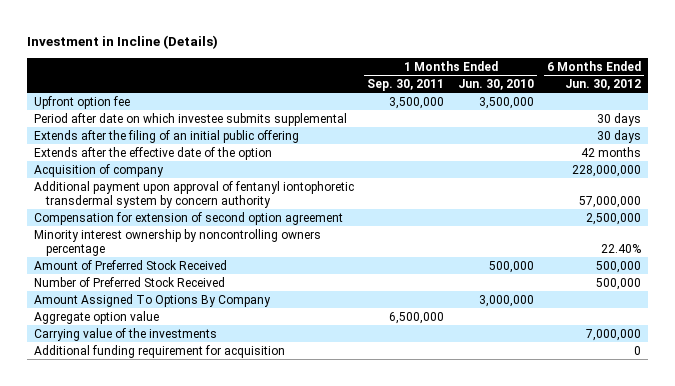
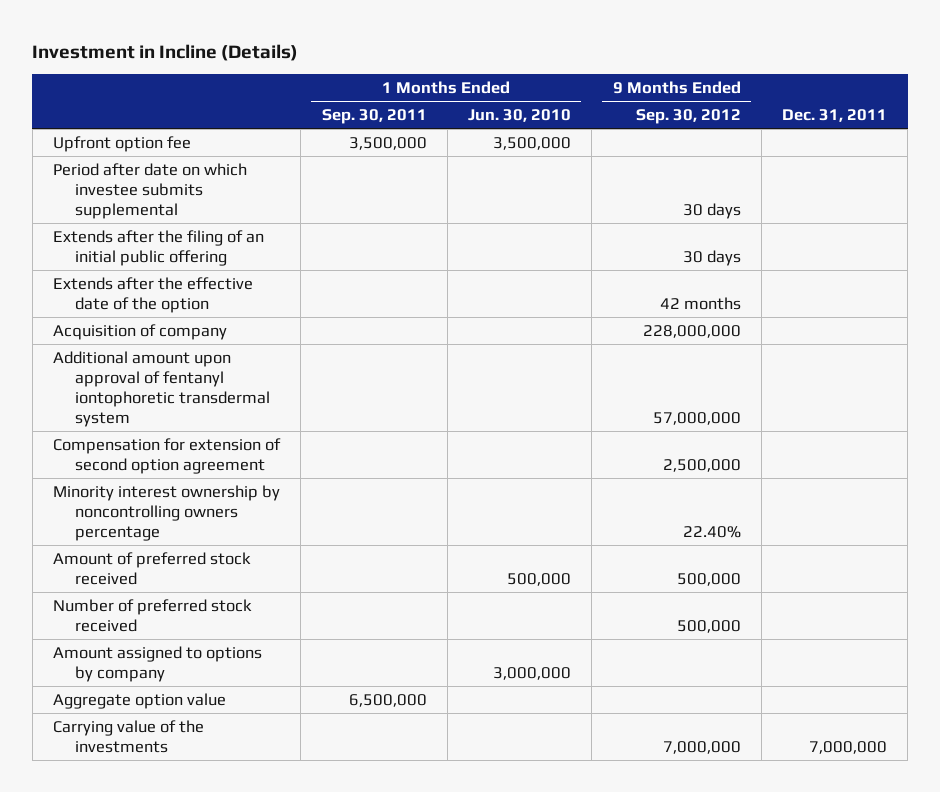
- | 1 Months Ended Sep. 30, 2011 | 1 Months Ended Jun. 30, 2010 | 6 Months Ended Jun. 30, 2012
+ | 1 Months Ended Sep. 30, 2011 | 1 Months Ended Jun. 30, 2010 | 9 Months Ended Sep. 30, 2012 | Dec. 31, 2011
- Additional payment upon approval of fentanyl iontophoretic transdermal system by concern authority | | | 57,000,000
+ Additional amount upon approval of fentanyl iontophoretic transdermal system | | | 57,000,000 |
- Amount of Preferred Stock Received | | 500,000 | 500,000
- Number of Preferred Stock Received | | | 500,000
- Amount Assigned To Options By Company | | 3,000,000 |
+ Amount of preferred stock received | | 500,000 | 500,000 |
+ Number of preferred stock received | | | 500,000 |
+ Amount assigned to options by company | | 3,000,000 | |
- Additional funding requirement for acquisition | | | 0

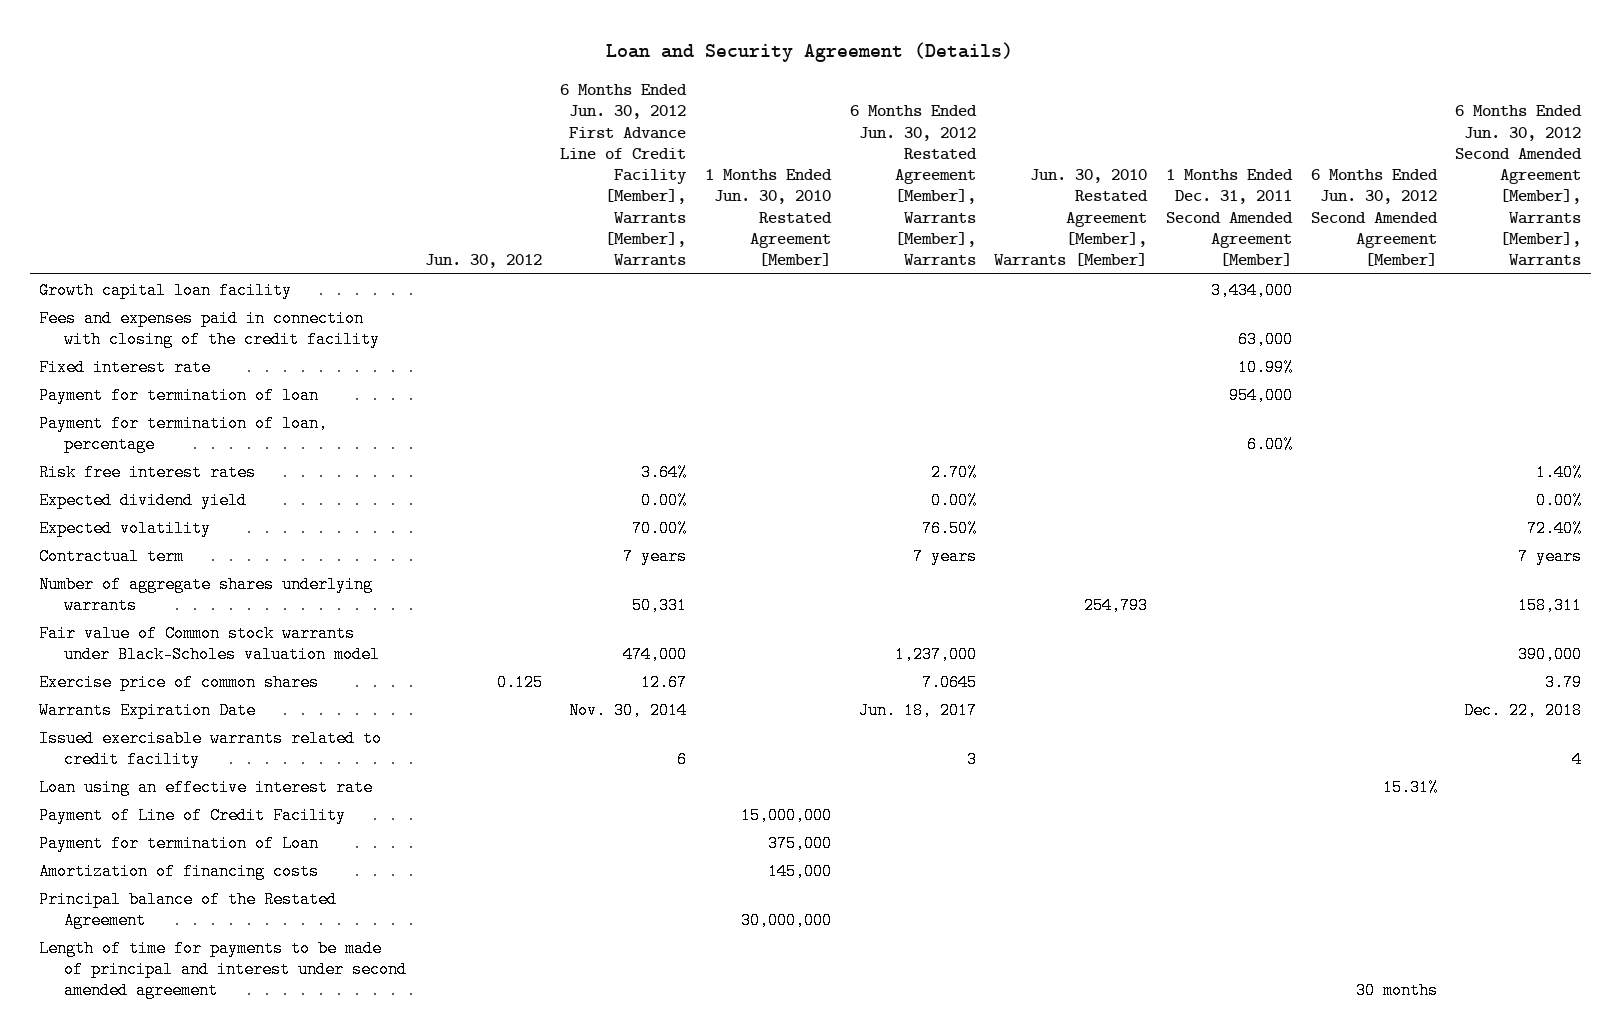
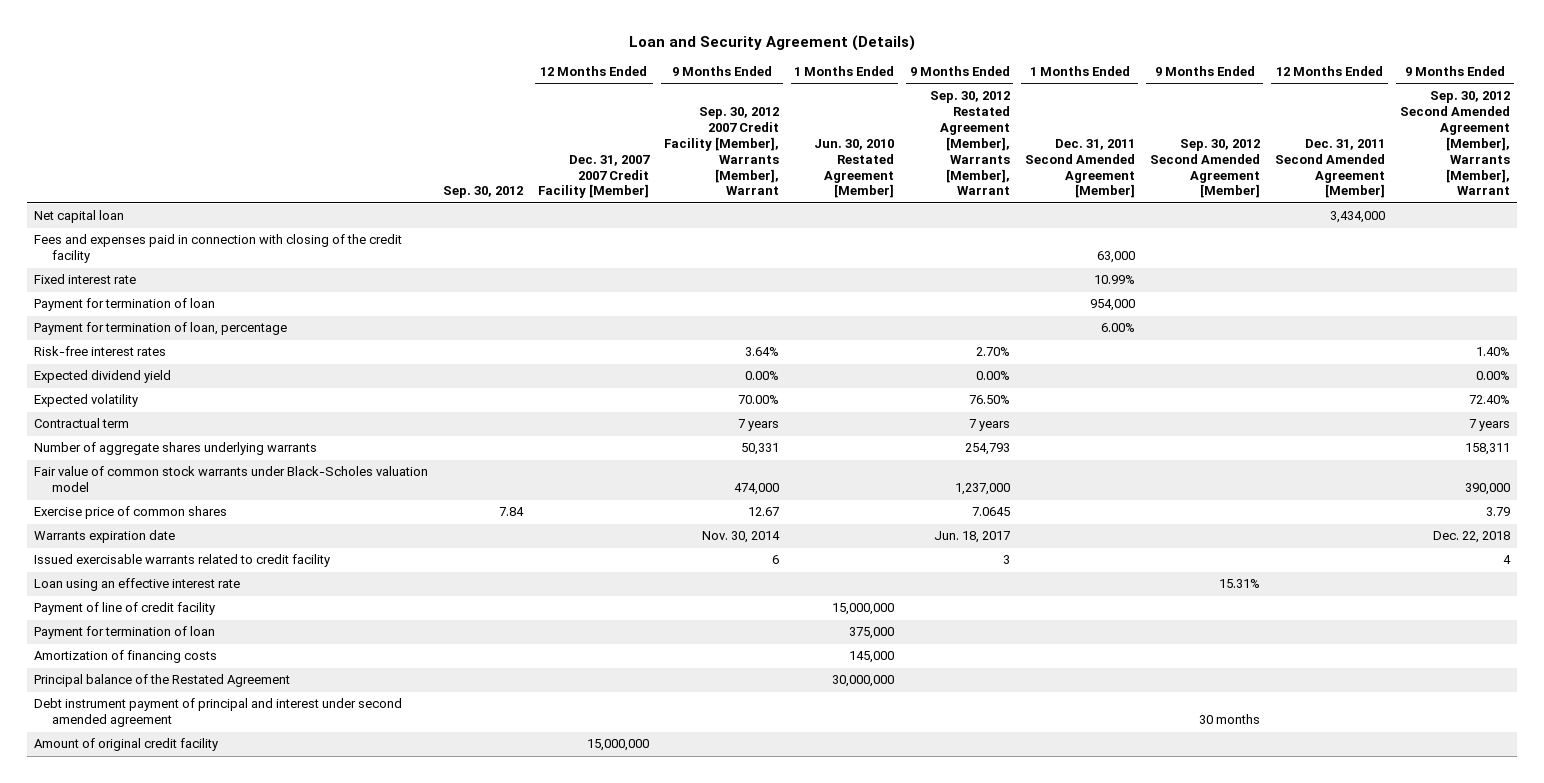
- | Jun. 30, 2012 | 6 Months Ended Jun. 30, 2012 First Advance Line of Credit Facility [Member], Warrants [Member], Warrants | 1 Months Ended Jun. 30, 2010 Restated Agreement [Member] | 6 Months Ended Jun. 30, 2012 Restated Agreement [Member], Warrants [Member], Warrants | Jun. 30, 2010 Restated Agreement [Member], Warrants [Member] | 1 Months Ended Dec. 31, 2011 Second Amended Agreement [Member] | 6 Months Ended Jun. 30, 2012 Second Amended Agreement [Member] | 6 Months Ended Jun. 30, 2012 Second Amended Agreement [Member], Warrants [Member], Warrants
+ | Sep. 30, 2012 | 12 Months Ended Dec. 31, 2007 2007 Credit Facility [Member] | 9 Months Ended Sep. 30, 2012 2007 Credit Facility [Member], Warrants [Member], Warrant | 1 Months Ended Jun. 30, 2010 Restated Agreement [Member] | 9 Months Ended Sep. 30, 2012 Restated Agreement [Member], Warrants [Member], Warrant | 1 Months Ended Dec. 31, 2011 Second Amended Agreement [Member] | 9 Months Ended Sep. 30, 2012 Second Amended Agreement [Member] | 12 Months Ended Dec. 31, 2011 Second Amended Agreement [Member] | 9 Months Ended Sep. 30, 2012 Second Amended Agreement [Member], Warrants [Member], Warrant
- Growth capital loan facility | | | | | | 3,434,000 | |
+ Net capital loan | | | | | | | | 3,434,000 |
- Risk free interest rates | | 3.64% | | 2.70% | | | | 1.40%
+ Risk-free interest rates | | | 3.64% | | 2.70% | | | | 1.40%
- Fair value of Common stock warrants under Black-Scholes valuation model | | 474,000 | | 1,237,000 | | | | 390,000
+ Fair value of common stock warrants under Black-Scholes valuation model | | | 474,000 | | 1,237,000 | | | | 390,000
- Warrants Expiration Date | | Nov. 30, 2014 | | Jun. 18, 2017 | | | | Dec. 22, 2018
+ Warrants expiration date | | | Nov. 30, 2014 | | Jun. 18, 2017 | | | | Dec. 22, 2018
- Payment of Line of Credit Facility | | | 15,000,000 | | | | |
- Payment for termination of Loan | | | 375,000 | | | | |
+ Payment of line of credit facility | | | | 15,000,000 | | | | |
+ Payment for termination of loan | | | | 375,000 | | | | |
- Length of time for payments to be made of principal and interest under second amended agreement | | | | | | | 30 months |
+ Debt instrument payment of principal and interest under second amended agreement | | | | | | | 30 months | |
+ Amount of original credit facility | | 15,000,000 | | | | | | |

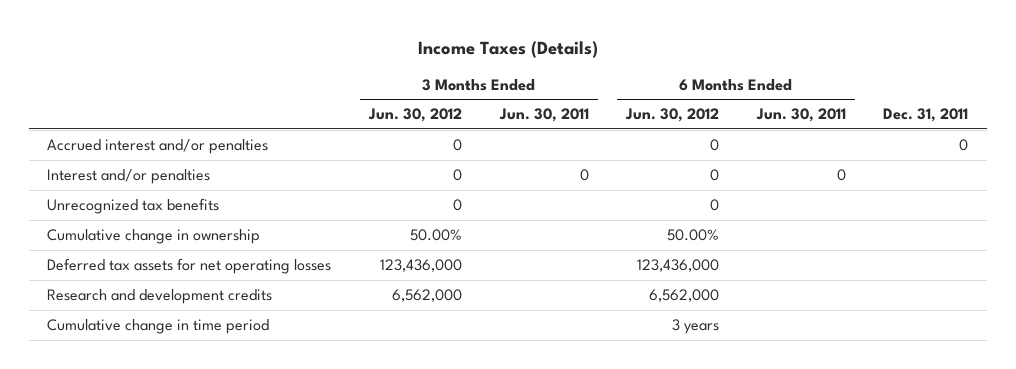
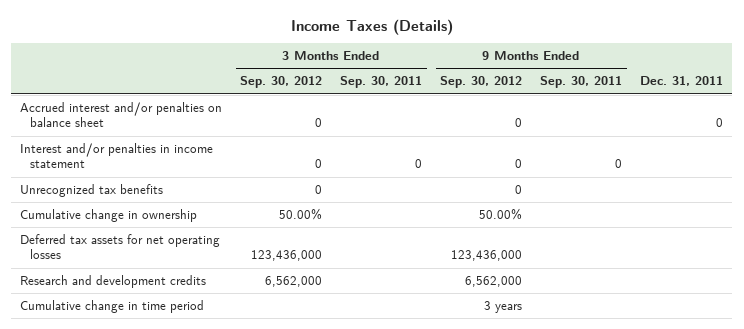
- | 3 Months Ended Jun. 30, 2012 | 3 Months Ended Jun. 30, 2011 | 6 Months Ended Jun. 30, 2012 | 6 Months Ended Jun. 30, 2011 | Dec. 31, 2011
+ | 3 Months Ended Sep. 30, 2012 | 3 Months Ended Sep. 30, 2011 | 9 Months Ended Sep. 30, 2012 | 9 Months Ended Sep. 30, 2011 | Dec. 31, 2011
- Accrued interest and/or penalties | 0 | | 0 | | 0
- Interest and/or penalties | 0 | 0 | 0 | 0 |
+ Accrued interest and/or penalties on balance sheet | 0 | | 0 | | 0
+ Interest and/or penalties in income statement | 0 | 0 | 0 | 0 |

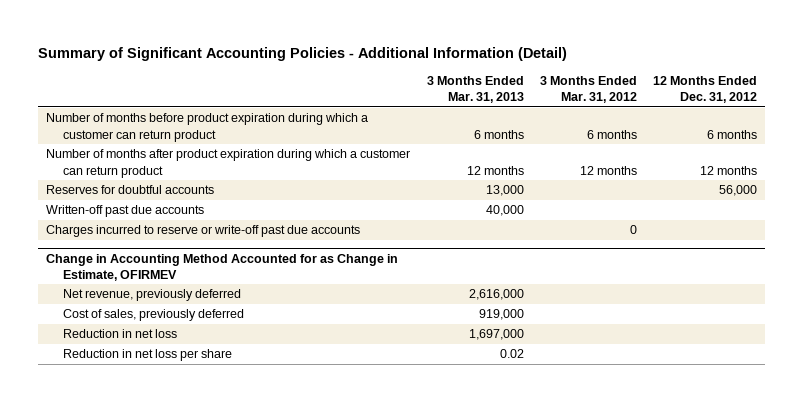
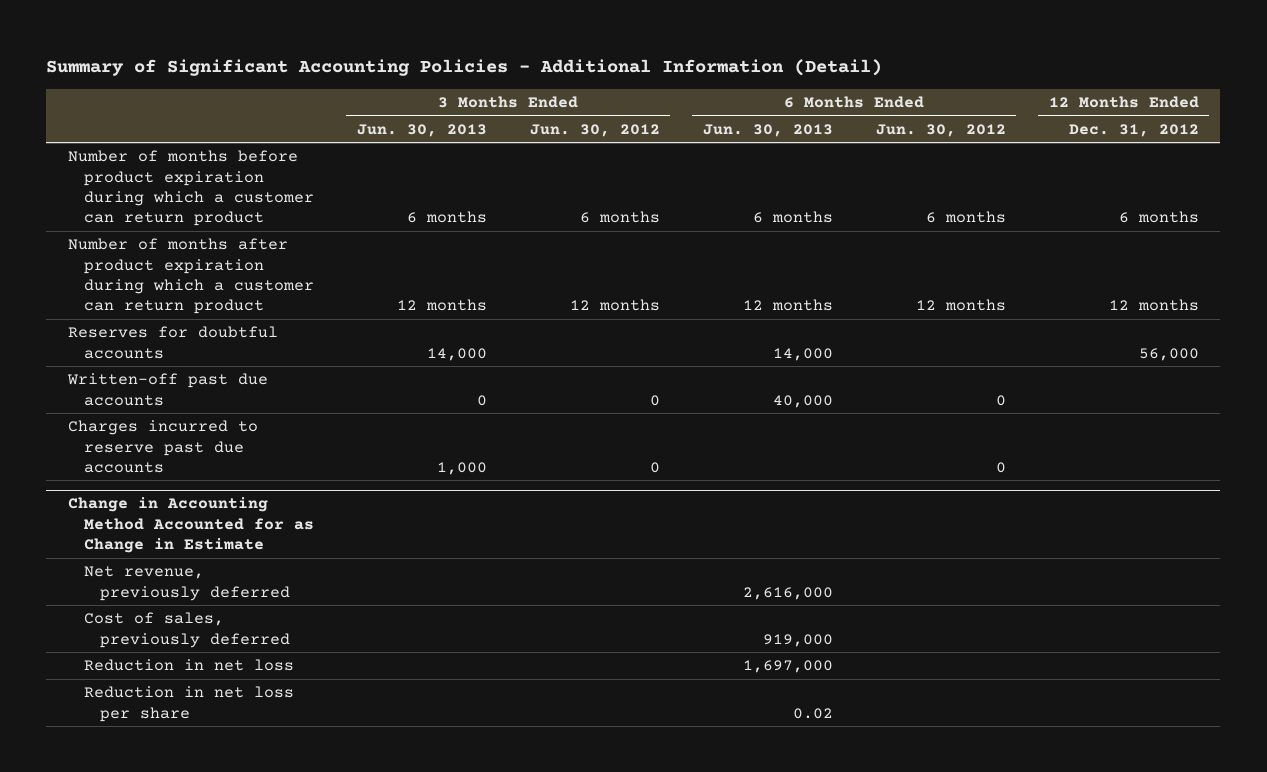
- | 3 Months Ended Mar. 31, 2013 | 3 Months Ended Mar. 31, 2012 | 12 Months Ended Dec. 31, 2012
+ | 3 Months Ended Jun. 30, 2013 | 3 Months Ended Jun. 30, 2012 | 6 Months Ended Jun. 30, 2013 | 6 Months Ended Jun. 30, 2012 | 12 Months Ended Dec. 31, 2012
- Charges incurred to reserve or write-off past due accounts | | 0 |
- Change in Accounting Method Accounted for as Change in Estimate, OFIRMEV
+ Charges incurred to reserve past due accounts | 1,000 | 0 | | 0 |
+ Change in Accounting Method Accounted for as Change in Estimate

